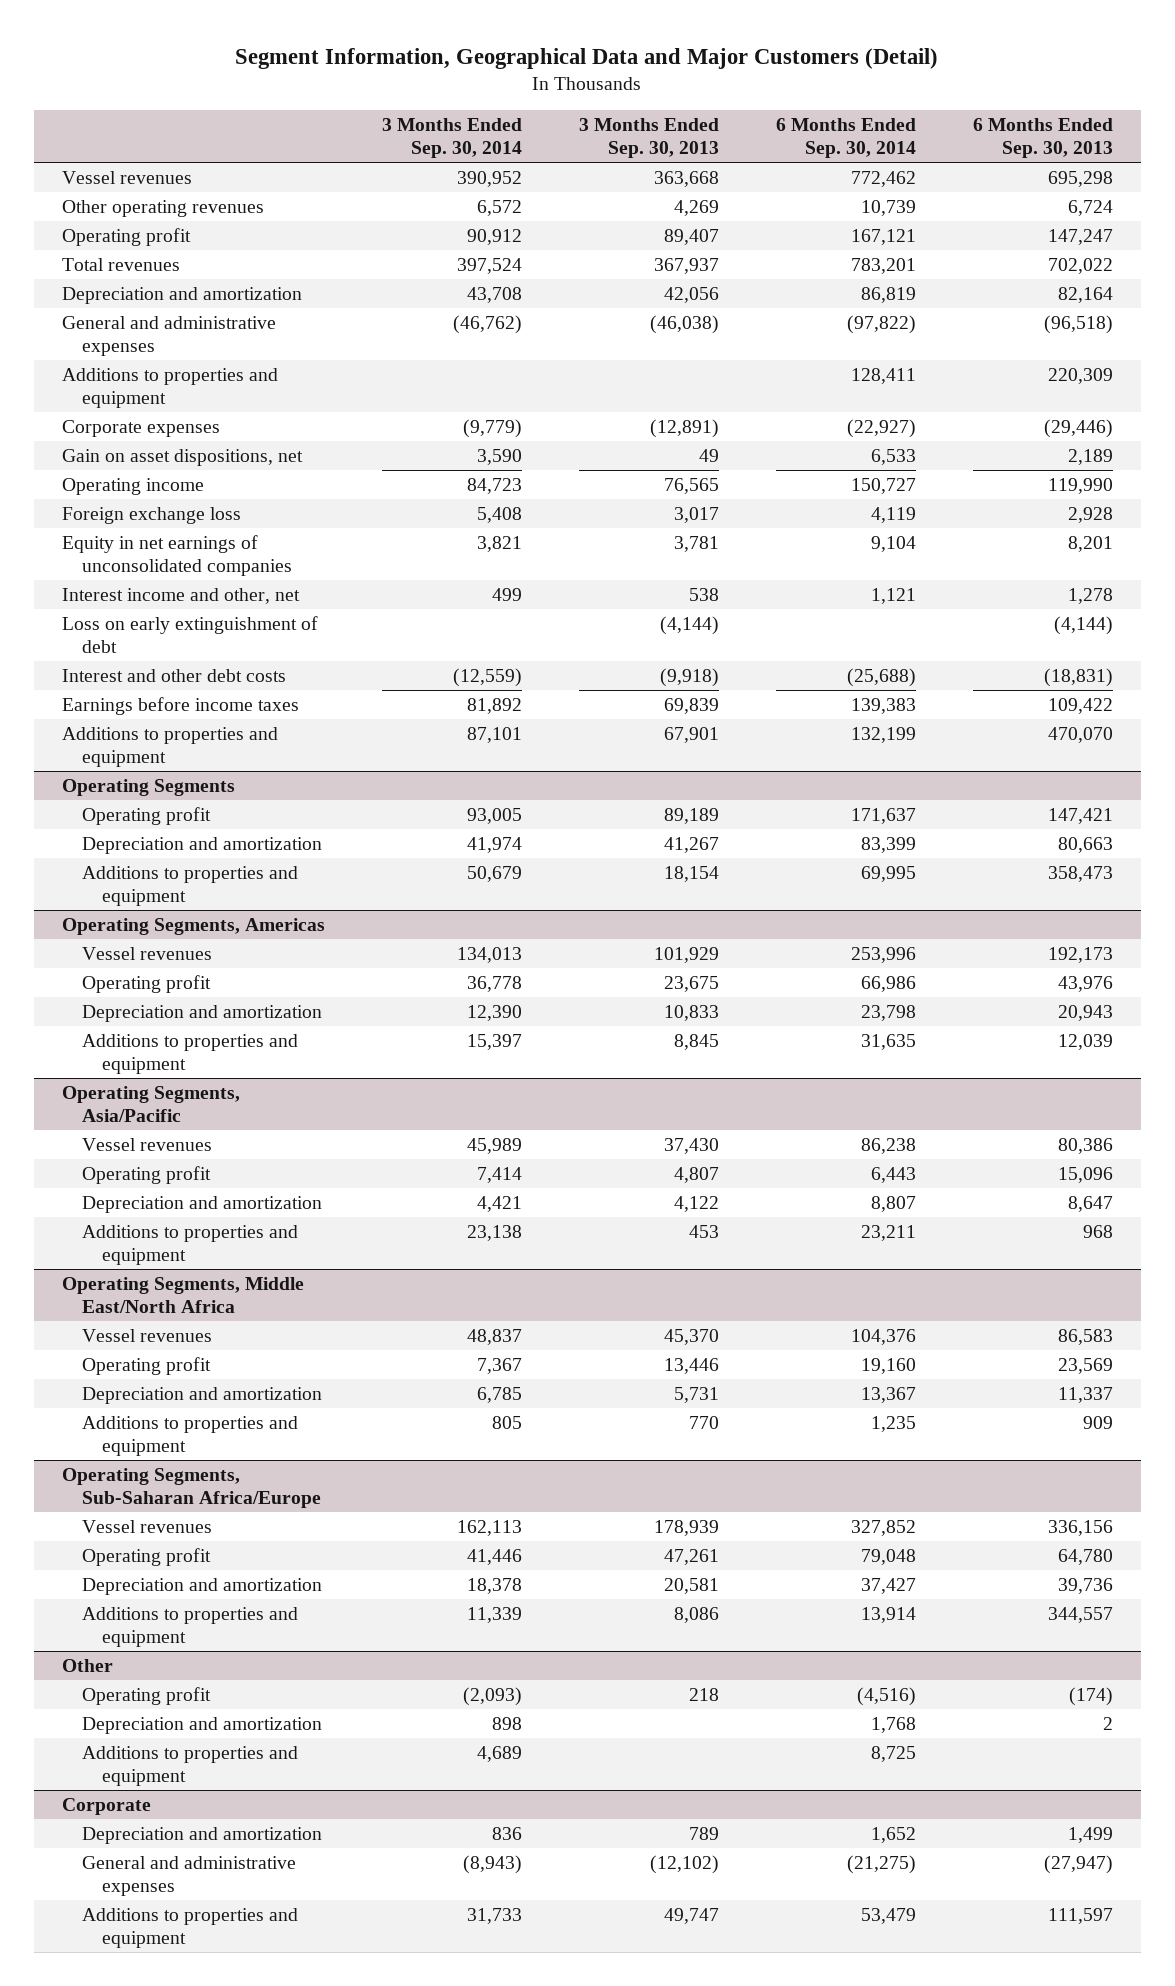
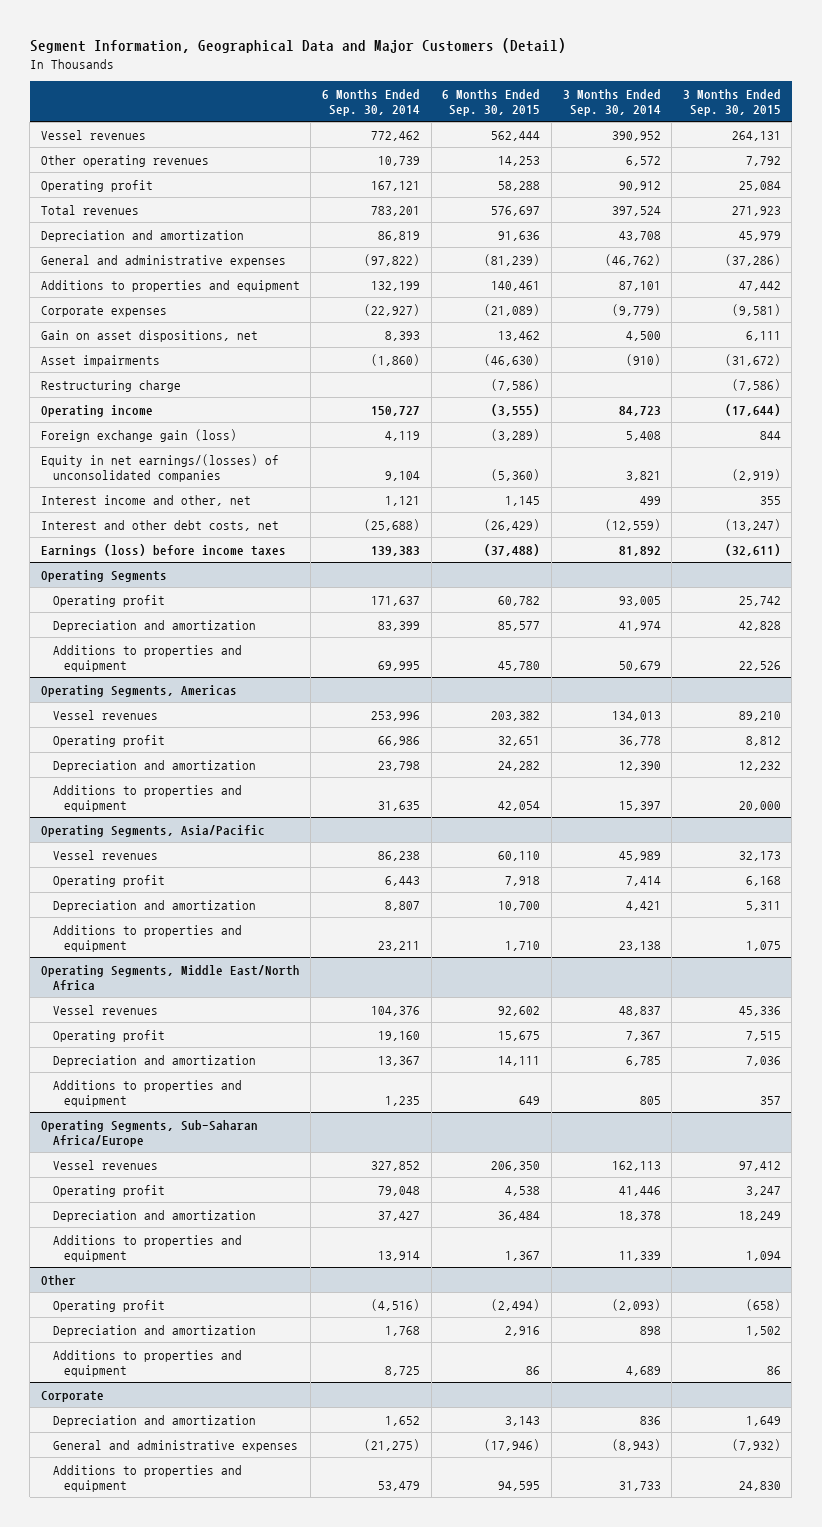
- | 3 Months Ended Sep. 30, 2014 | 3 Months Ended Sep. 30, 2013 | 6 Months Ended Sep. 30, 2014 | 6 Months Ended Sep. 30, 2013
+ | 6 Months Ended Sep. 30, 2014 | 6 Months Ended Sep. 30, 2015 | 3 Months Ended Sep. 30, 2014 | 3 Months Ended Sep. 30, 2015
- Additions to properties and equipment | | | 128,411 | 220,309
moved up: Additions to properties and equipment | 132,199 | 140,461 | 87,101 | 47,442
- Gain on asset dispositions, net | 3,590 | 49 | 6,533 | 2,189
+ Gain on asset dispositions, net | 8,393 | 13,462 | 4,500 | 6,111
+ Asset impairments | (1,860) | (46,630) | (910) | (31,672)
+ Restructuring charge | | (7,586) | | (7,586)
- Foreign exchange loss | 5,408 | 3,017 | 4,119 | 2,928
- Equity in net earnings of unconsolidated companies | 3,821 | 3,781 | 9,104 | 8,201
+ Foreign exchange gain (loss) | 4,119 | (3,289) | 5,408 | 844
+ Equity in net earnings/(losses) of unconsolidated companies | 9,104 | (5,360) | 3,821 | (2,919)
- Loss on early extinguishment of debt | | (4,144) | | (4,144)
- Interest and other debt costs | (12,559) | (9,918) | (25,688) | (18,831)
- Earnings before income taxes | 81,892 | 69,839 | 139,383 | 109,422
+ Interest and other debt costs, net | (25,688) | (26,429) | (12,559) | (13,247)
+ Earnings (loss) before income taxes | 139,383 | (37,488) | 81,892 | (32,611)

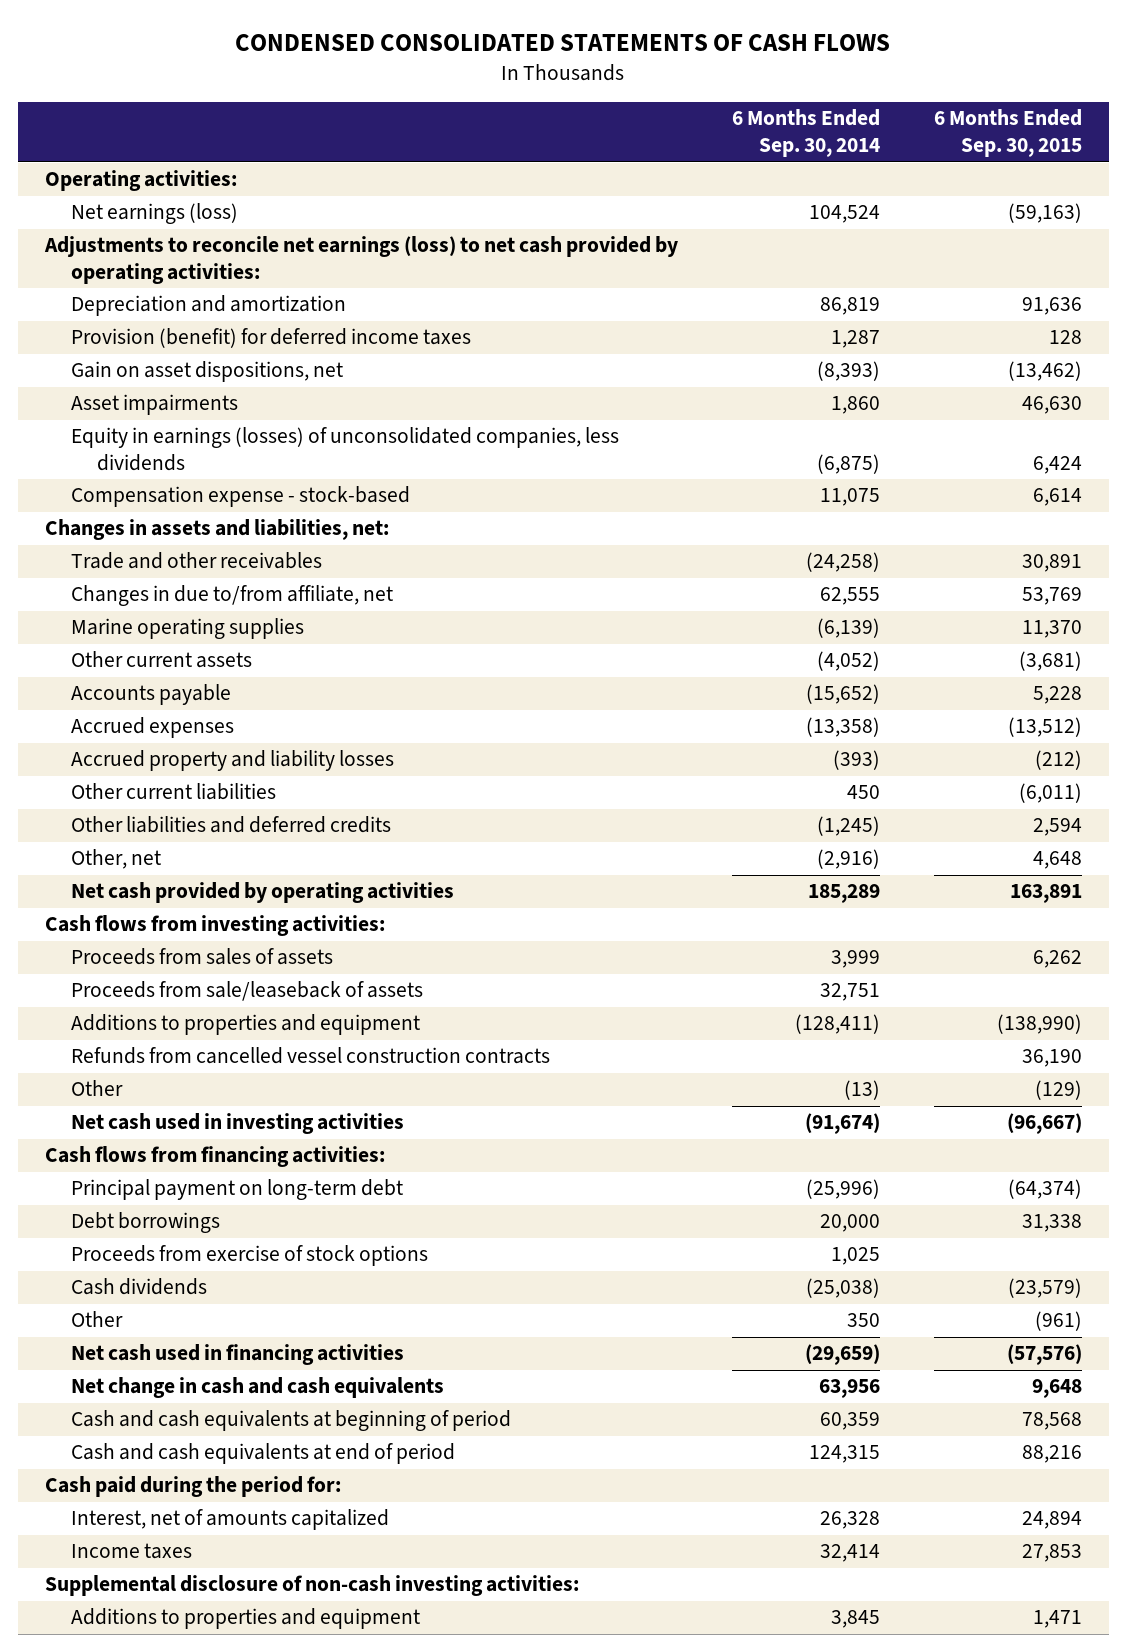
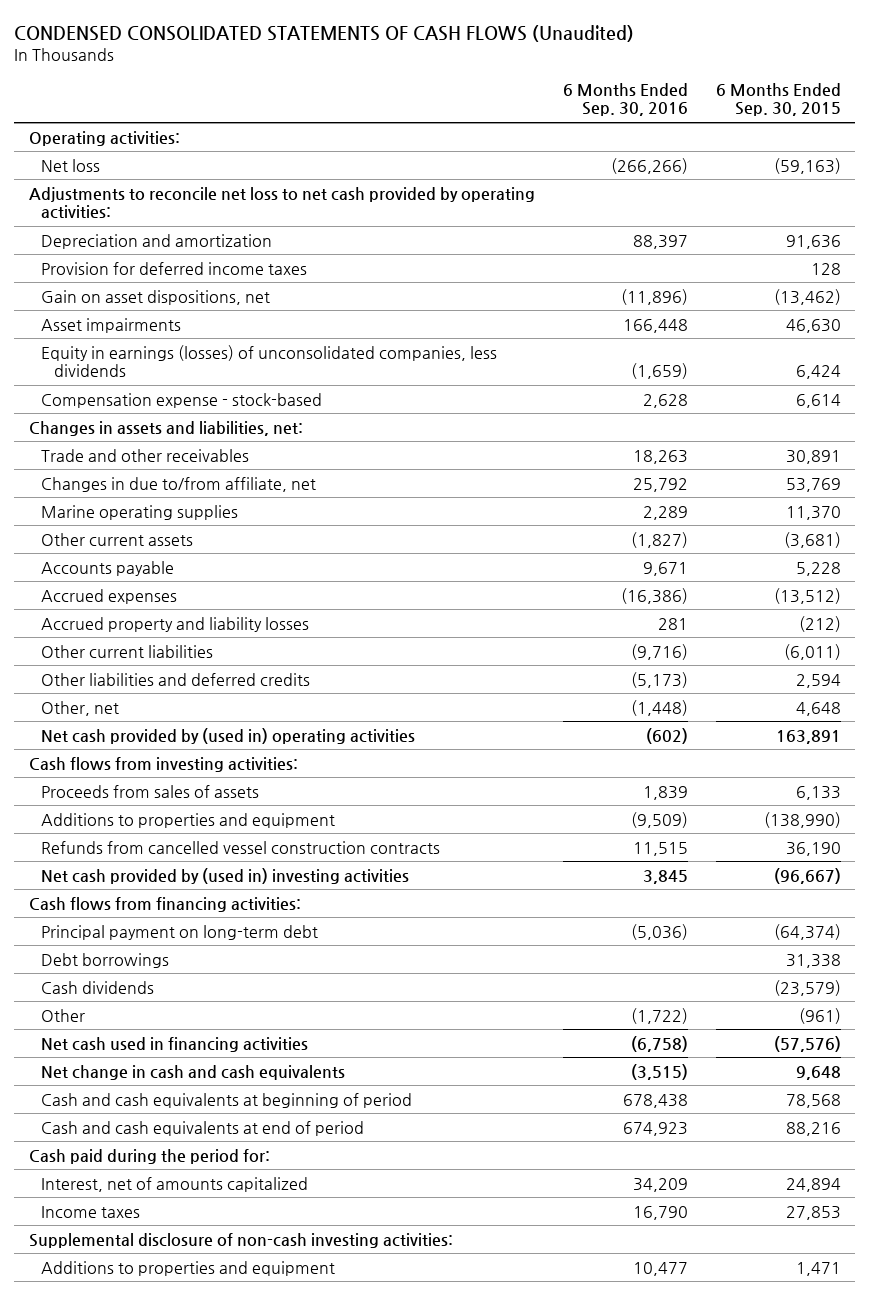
- CONDENSED CONSOLIDATED STATEMENTS OF CASH FLOWS
+ CONDENSED CONSOLIDATED STATEMENTS OF CASH FLOWS (Unaudited)
- | 6 Months Ended Sep. 30, 2014 | 6 Months Ended Sep. 30, 2015
+ | 6 Months Ended Sep. 30, 2016 | 6 Months Ended Sep. 30, 2015
- Net earnings (loss) | 104,524 | (59,163)
- Adjustments to reconcile net earnings (loss) to net cash provided by operating activities:
+ Net loss | (266,266) | (59,163)
+ Adjustments to reconcile net loss to net cash provided by operating activities:
- Provision (benefit) for deferred income taxes | 1,287 | 128
+ Provision for deferred income taxes | | 128
- Net cash provided by operating activities | 185,289 | 163,891
+ Net cash provided by (used in) operating activities | (602) | 163,891
- Proceeds from sales of assets | 3,999 | 6,262
- Proceeds from sale/leaseback of assets | 32,751 |
+ Proceeds from sales of assets | 1,839 | 6,133
- Other | (13) | (129)
- Net cash used in investing activities | (91,674) | (96,667)
+ Net cash provided by (used in) investing activities | 3,845 | (96,667)
- Proceeds from exercise of stock options | 1,025 |

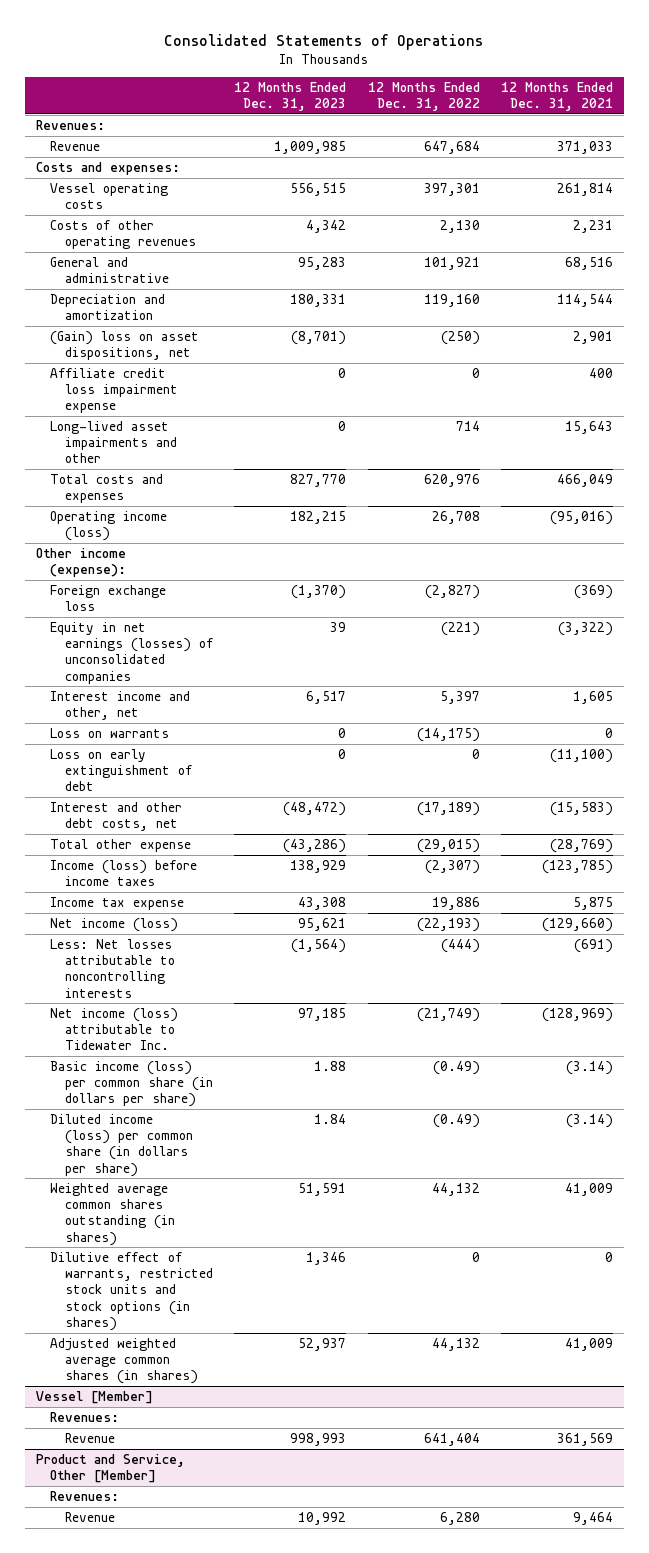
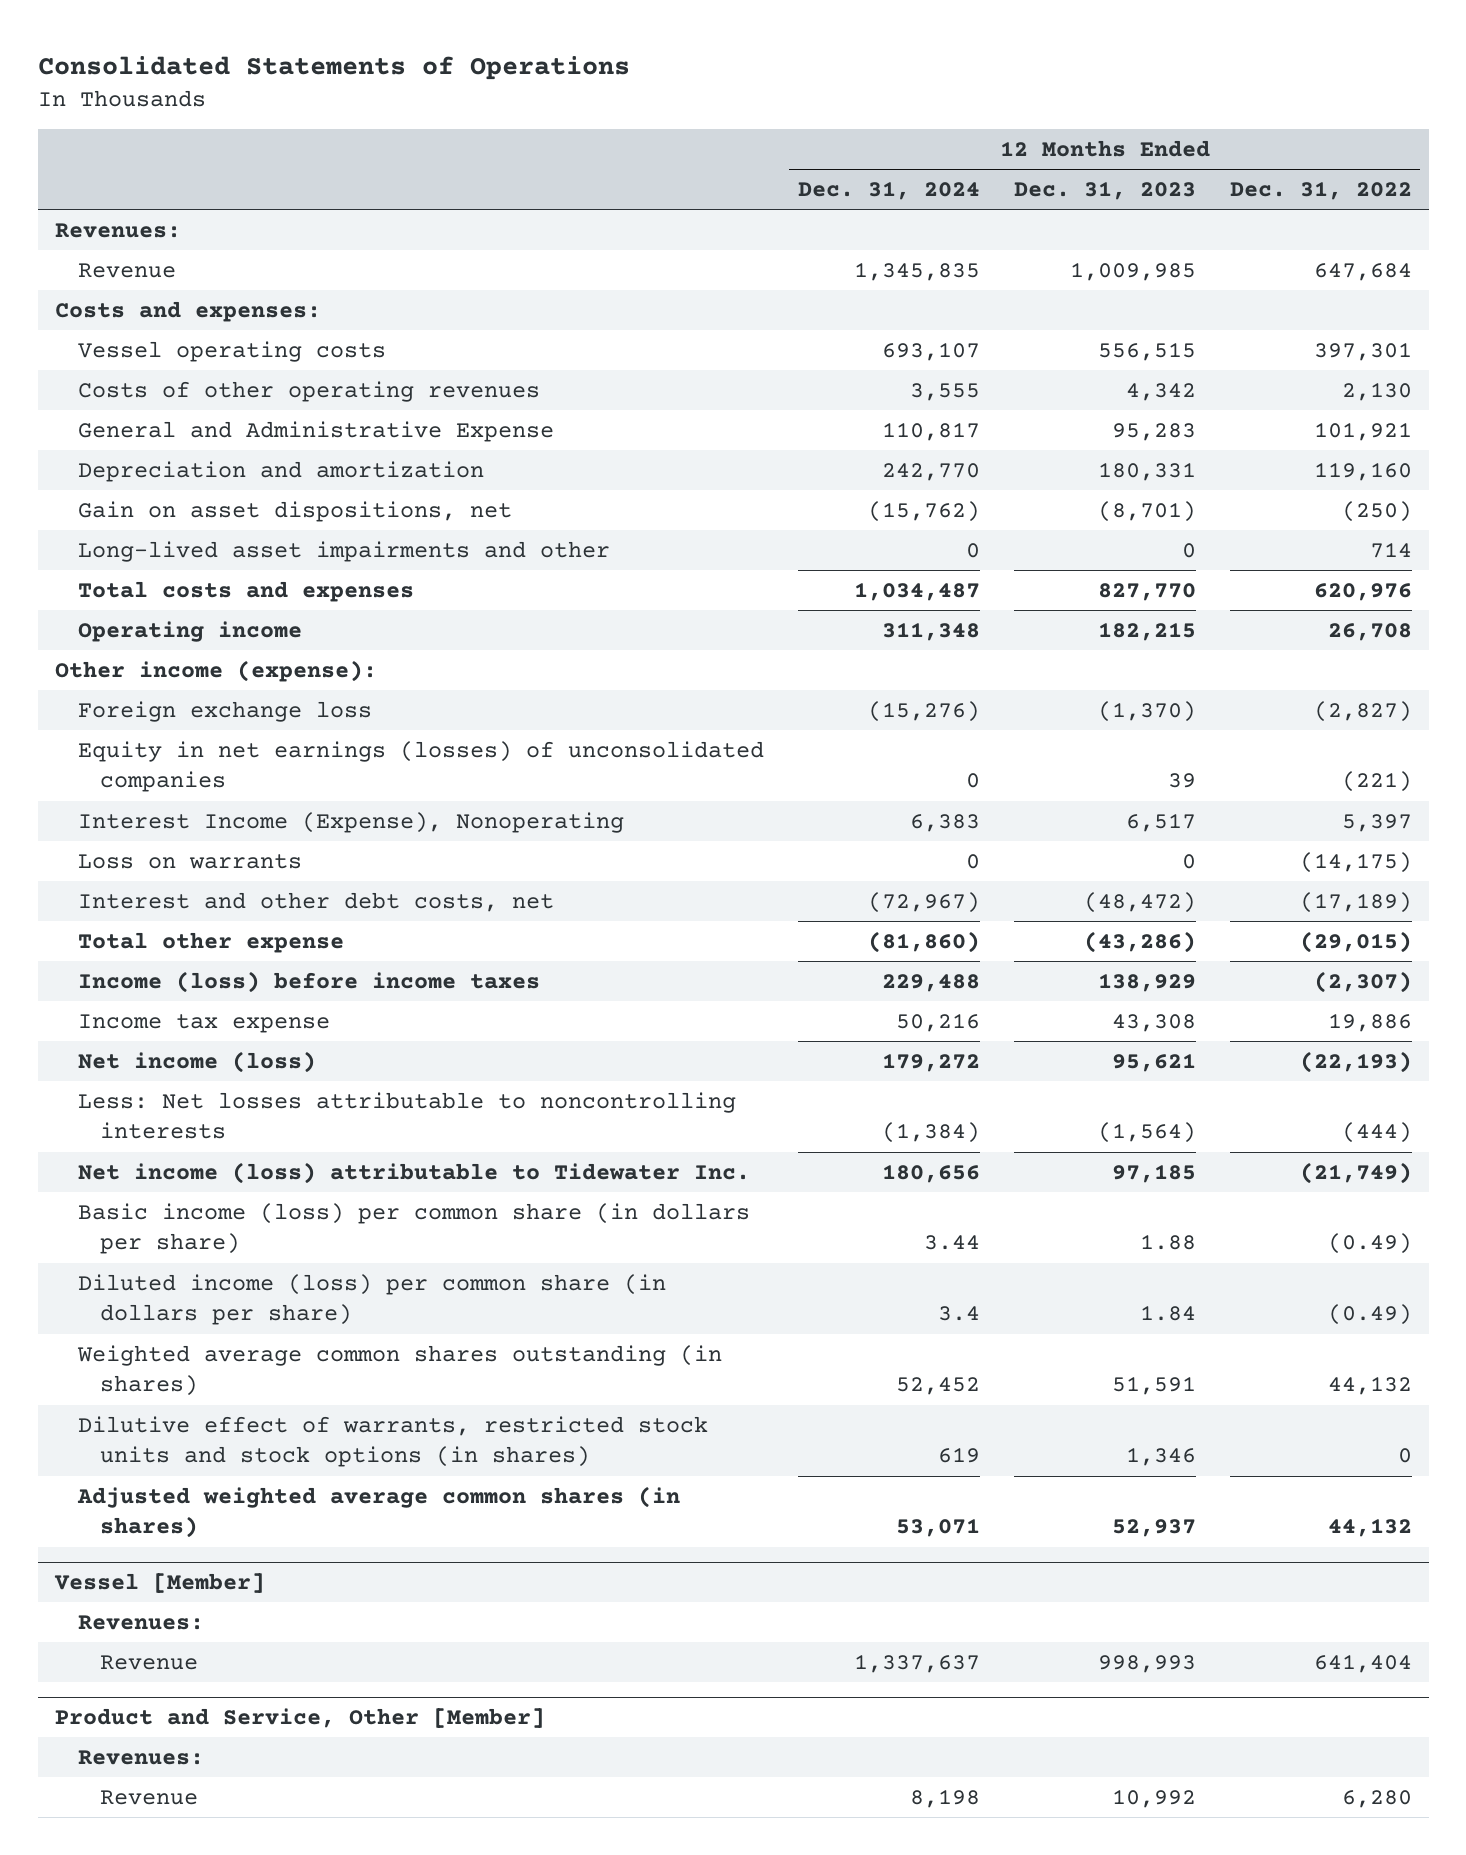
- | 12 Months Ended Dec. 31, 2023 | 12 Months Ended Dec. 31, 2022 | 12 Months Ended Dec. 31, 2021
+ | 12 Months Ended Dec. 31, 2024 | 12 Months Ended Dec. 31, 2023 | 12 Months Ended Dec. 31, 2022
- General and administrative | 95,283 | 101,921 | 68,516
+ General and Administrative Expense | 110,817 | 95,283 | 101,921
- (Gain) loss on asset dispositions, net | (8,701) | (250) | 2,901
- Affiliate credit loss impairment expense | 0 | 0 | 400
+ Gain on asset dispositions, net | (15,762) | (8,701) | (250)
- Operating income (loss) | 182,215 | 26,708 | (95,016)
+ Operating income | 311,348 | 182,215 | 26,708
- Interest income and other, net | 6,517 | 5,397 | 1,605
+ Interest Income (Expense), Nonoperating | 6,383 | 6,517 | 5,397
- Loss on early extinguishment of debt | 0 | 0 | (11,100)

